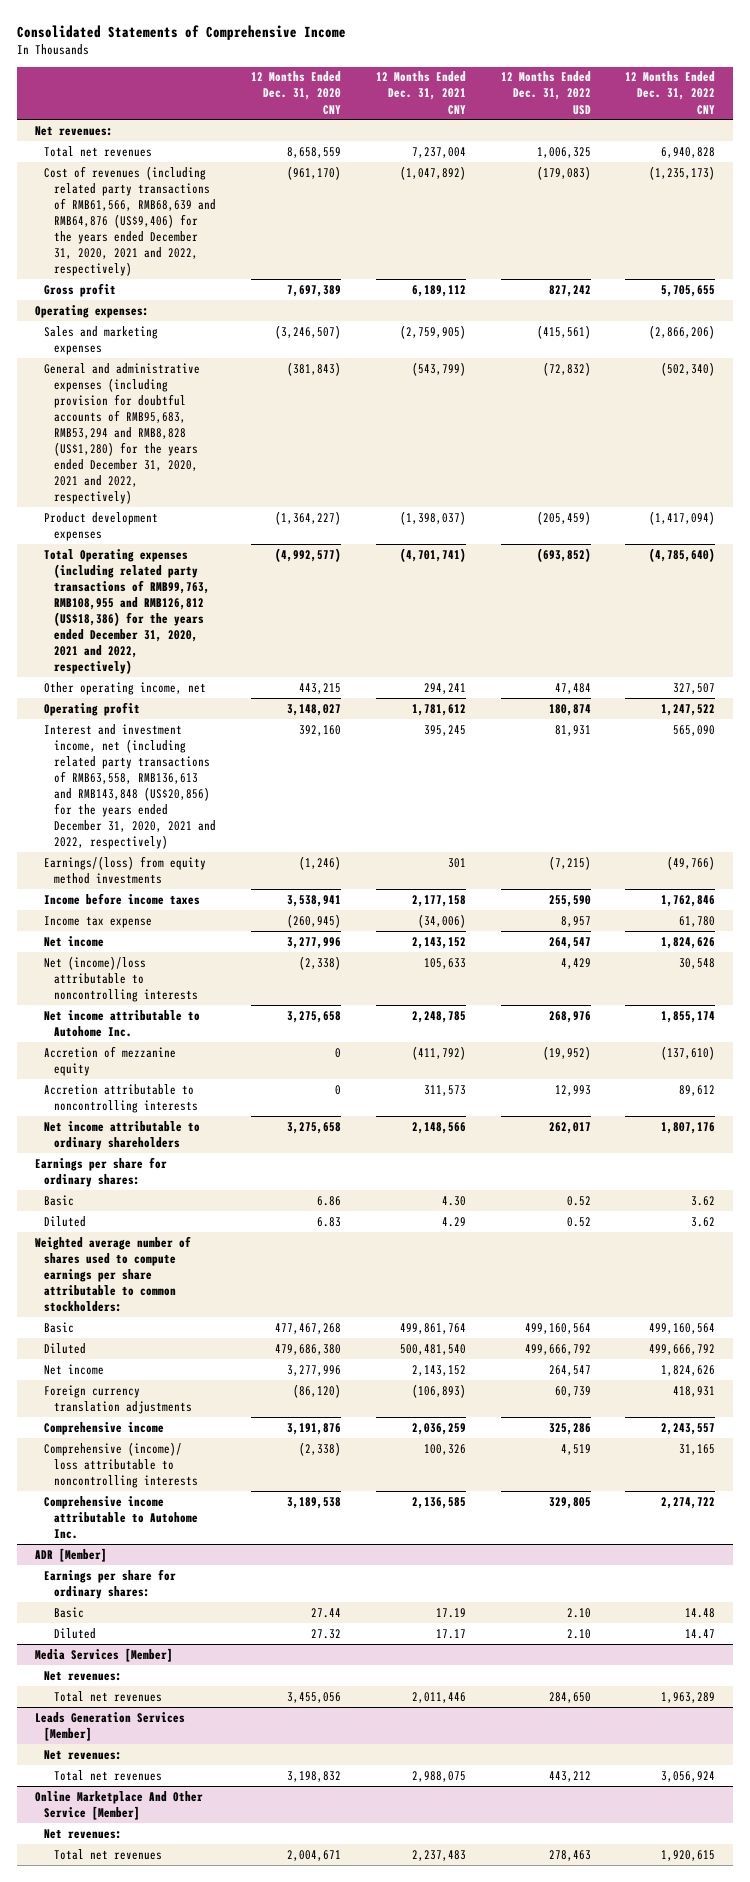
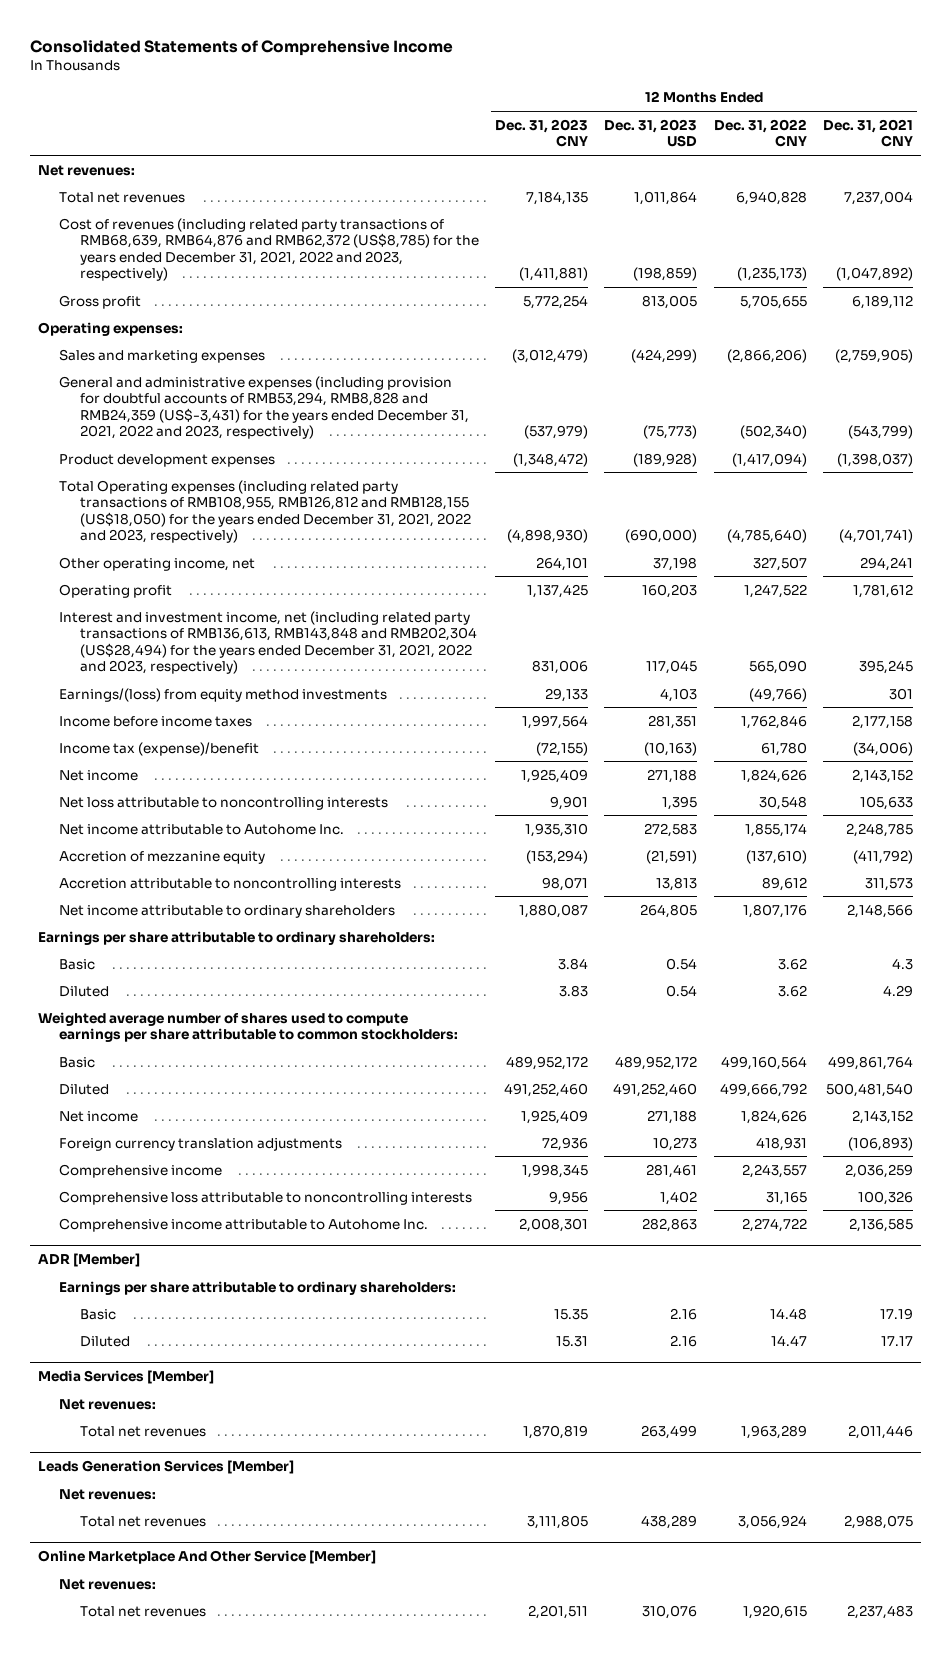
- | 12 Months Ended Dec. 31, 2020 CNY | 12 Months Ended Dec. 31, 2021 CNY | 12 Months Ended Dec. 31, 2022 USD | 12 Months Ended Dec. 31, 2022 CNY
+ | 12 Months Ended Dec. 31, 2023 CNY | 12 Months Ended Dec. 31, 2023 USD | 12 Months Ended Dec. 31, 2022 CNY | 12 Months Ended Dec. 31, 2021 CNY
- Cost of revenues (including related party transactions of RMB61,566, RMB68,639 and RMB64,876 (US$9,406) for the years ended December 31, 2020, 2021 and 2022, respectively) | (961,170) | (1,047,892) | (179,083) | (1,235,173)
+ Cost of revenues (including related party transactions of RMB68,639, RMB64,876 and RMB62,372 (US$8,785) for the years ended December 31, 2021, 2022 and 2023, respectively) | (1,411,881) | (198,859) | (1,235,173) | (1,047,892)
- General and administrative expenses (including provision for doubtful accounts of RMB95,683, RMB53,294 and RMB8,828 (US$1,280) for the years ended December 31, 2020, 2021 and 2022, respectively) | (381,843) | (543,799) | (72,832) | (502,340)
+ General and administrative expenses (including provision for doubtful accounts of RMB53,294, RMB8,828 and RMB24,359 (US$-3,431) for the years ended December 31, 2021, 2022 and 2023, respectively) | (537,979) | (75,773) | (502,340) | (543,799)
- Total Operating expenses (including related party transactions of RMB99,763, RMB108,955 and RMB126,812 (US$18,386) for the years ended December 31, 2020, 2021 and 2022, respectively) | (4,992,577) | (4,701,741) | (693,852) | (4,785,640)
+ Total Operating expenses (including related party transactions of RMB108,955, RMB126,812 and RMB128,155 (US$18,050) for the years ended December 31, 2021, 2022 and 2023, respectively) | (4,898,930) | (690,000) | (4,785,640) | (4,701,741)
- Interest and investment income, net (including related party transactions of RMB63,558, RMB136,613 and RMB143,848 (US$20,856) for the years ended December 31, 2020, 2021 and 2022, respectively) | 392,160 | 395,245 | 81,931 | 565,090
+ Interest and investment income, net (including related party transactions of RMB136,613, RMB143,848 and RMB202,304 (US$28,494) for the years ended December 31, 2021, 2022 and 2023, respectively) | 831,006 | 117,045 | 565,090 | 395,245
- Income tax expense | (260,945) | (34,006) | 8,957 | 61,780
+ Income tax (expense)/benefit | (72,155) | (10,163) | 61,780 | (34,006)
- Net (income)/loss attributable to noncontrolling interests | (2,338) | 105,633 | 4,429 | 30,548
+ Net loss attributable to noncontrolling interests | 9,901 | 1,395 | 30,548 | 105,633
- Earnings per share for ordinary shares:
- Basic | 6.86 | 4.30 | 0.52 | 3.62
+ Earnings per share attributable to ordinary shareholders:
+ Basic | 3.84 | 0.54 | 3.62 | 4.3
- Comprehensive (income)/ loss attributable to noncontrolling interests | (2,338) | 100,326 | 4,519 | 31,165
+ Comprehensive loss attributable to noncontrolling interests | 9,956 | 1,402 | 31,165 | 100,326
@ ADR [Member]
- Earnings per share for ordinary shares:
+ Earnings per share attributable to ordinary shareholders:

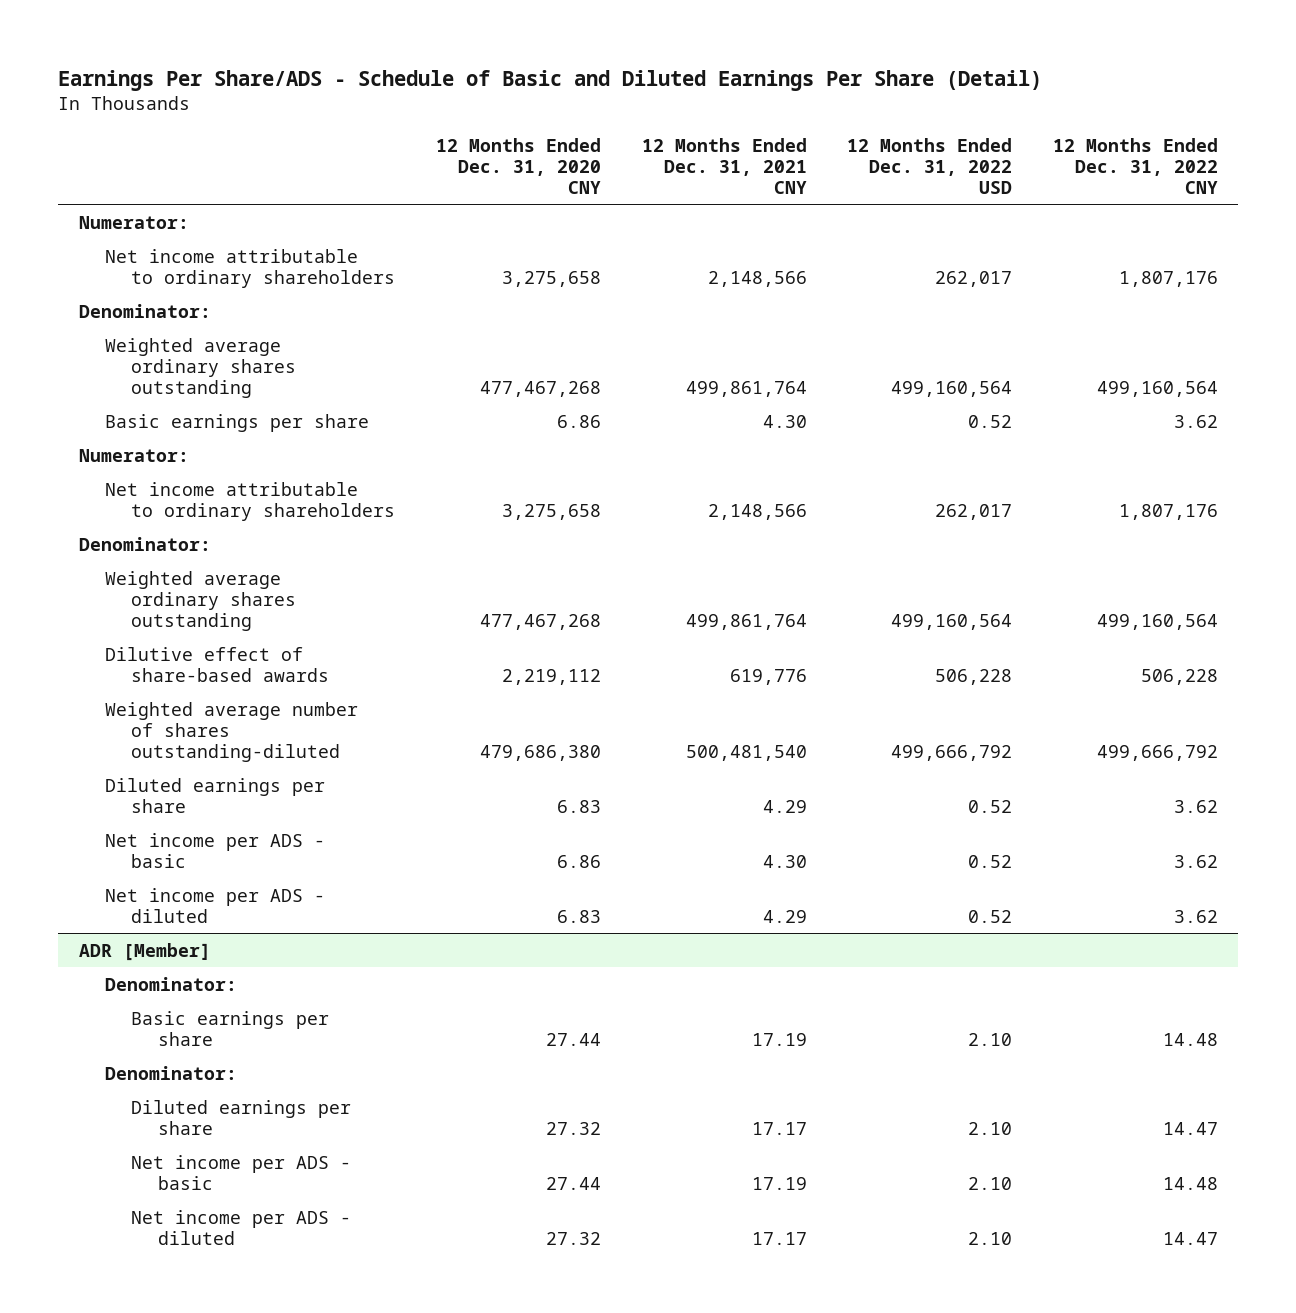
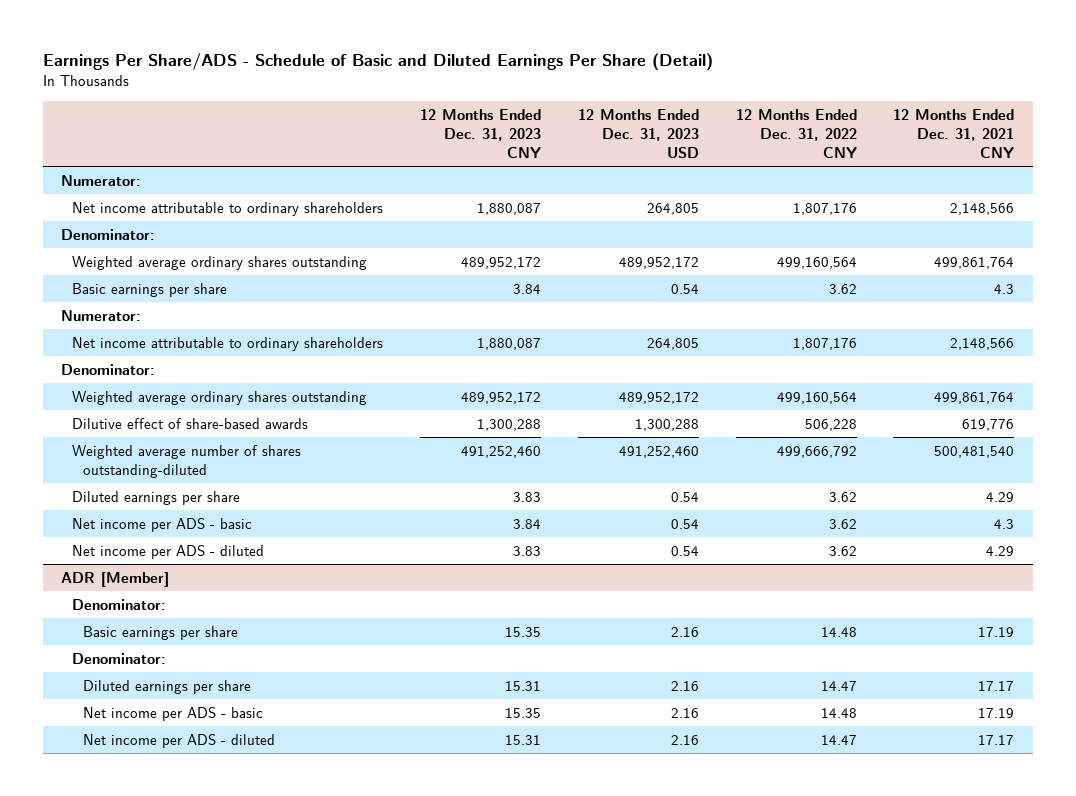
- | 12 Months Ended Dec. 31, 2020 CNY | 12 Months Ended Dec. 31, 2021 CNY | 12 Months Ended Dec. 31, 2022 USD | 12 Months Ended Dec. 31, 2022 CNY
+ | 12 Months Ended Dec. 31, 2023 CNY | 12 Months Ended Dec. 31, 2023 USD | 12 Months Ended Dec. 31, 2022 CNY | 12 Months Ended Dec. 31, 2021 CNY
- Basic earnings per share | 6.86 | 4.30 | 0.52 | 3.62
+ Basic earnings per share | 3.84 | 0.54 | 3.62 | 4.3
- Net income per ADS - basic | 6.86 | 4.30 | 0.52 | 3.62
+ Net income per ADS - basic | 3.84 | 0.54 | 3.62 | 4.3

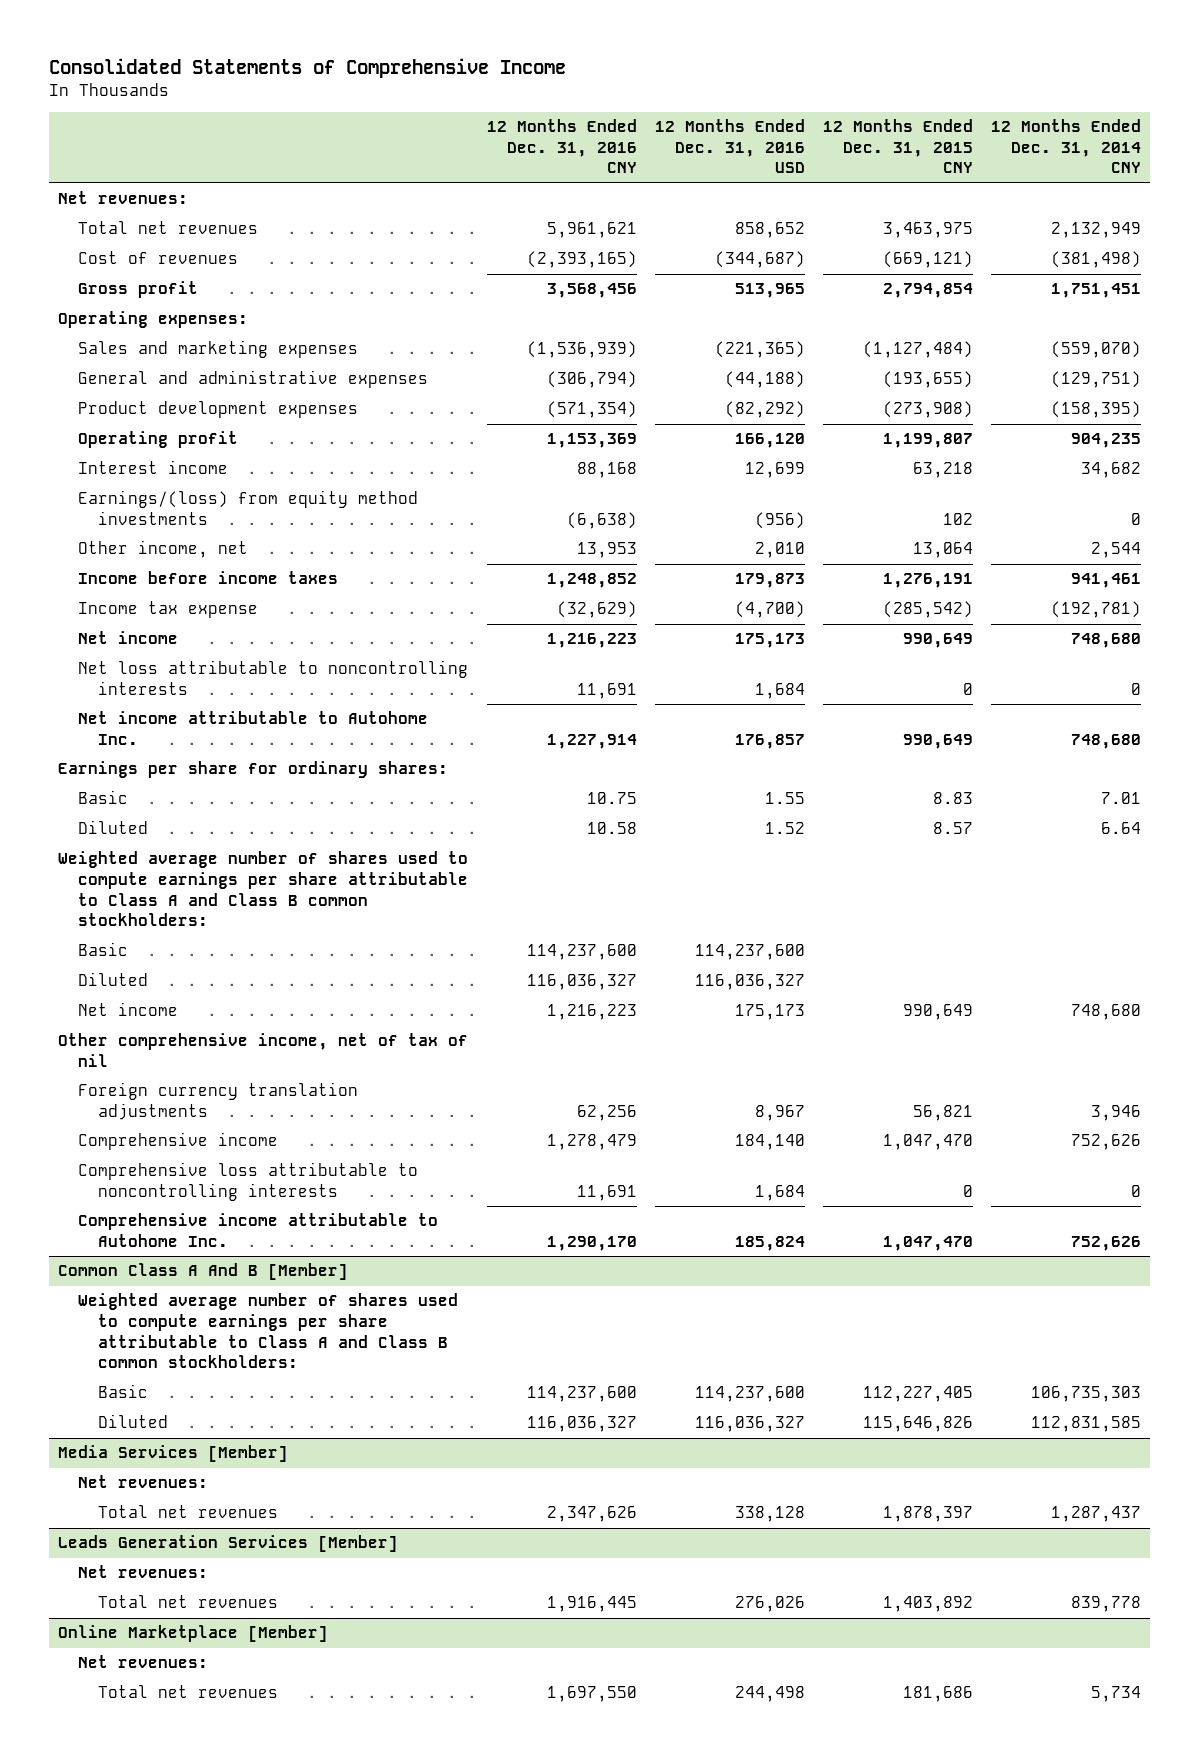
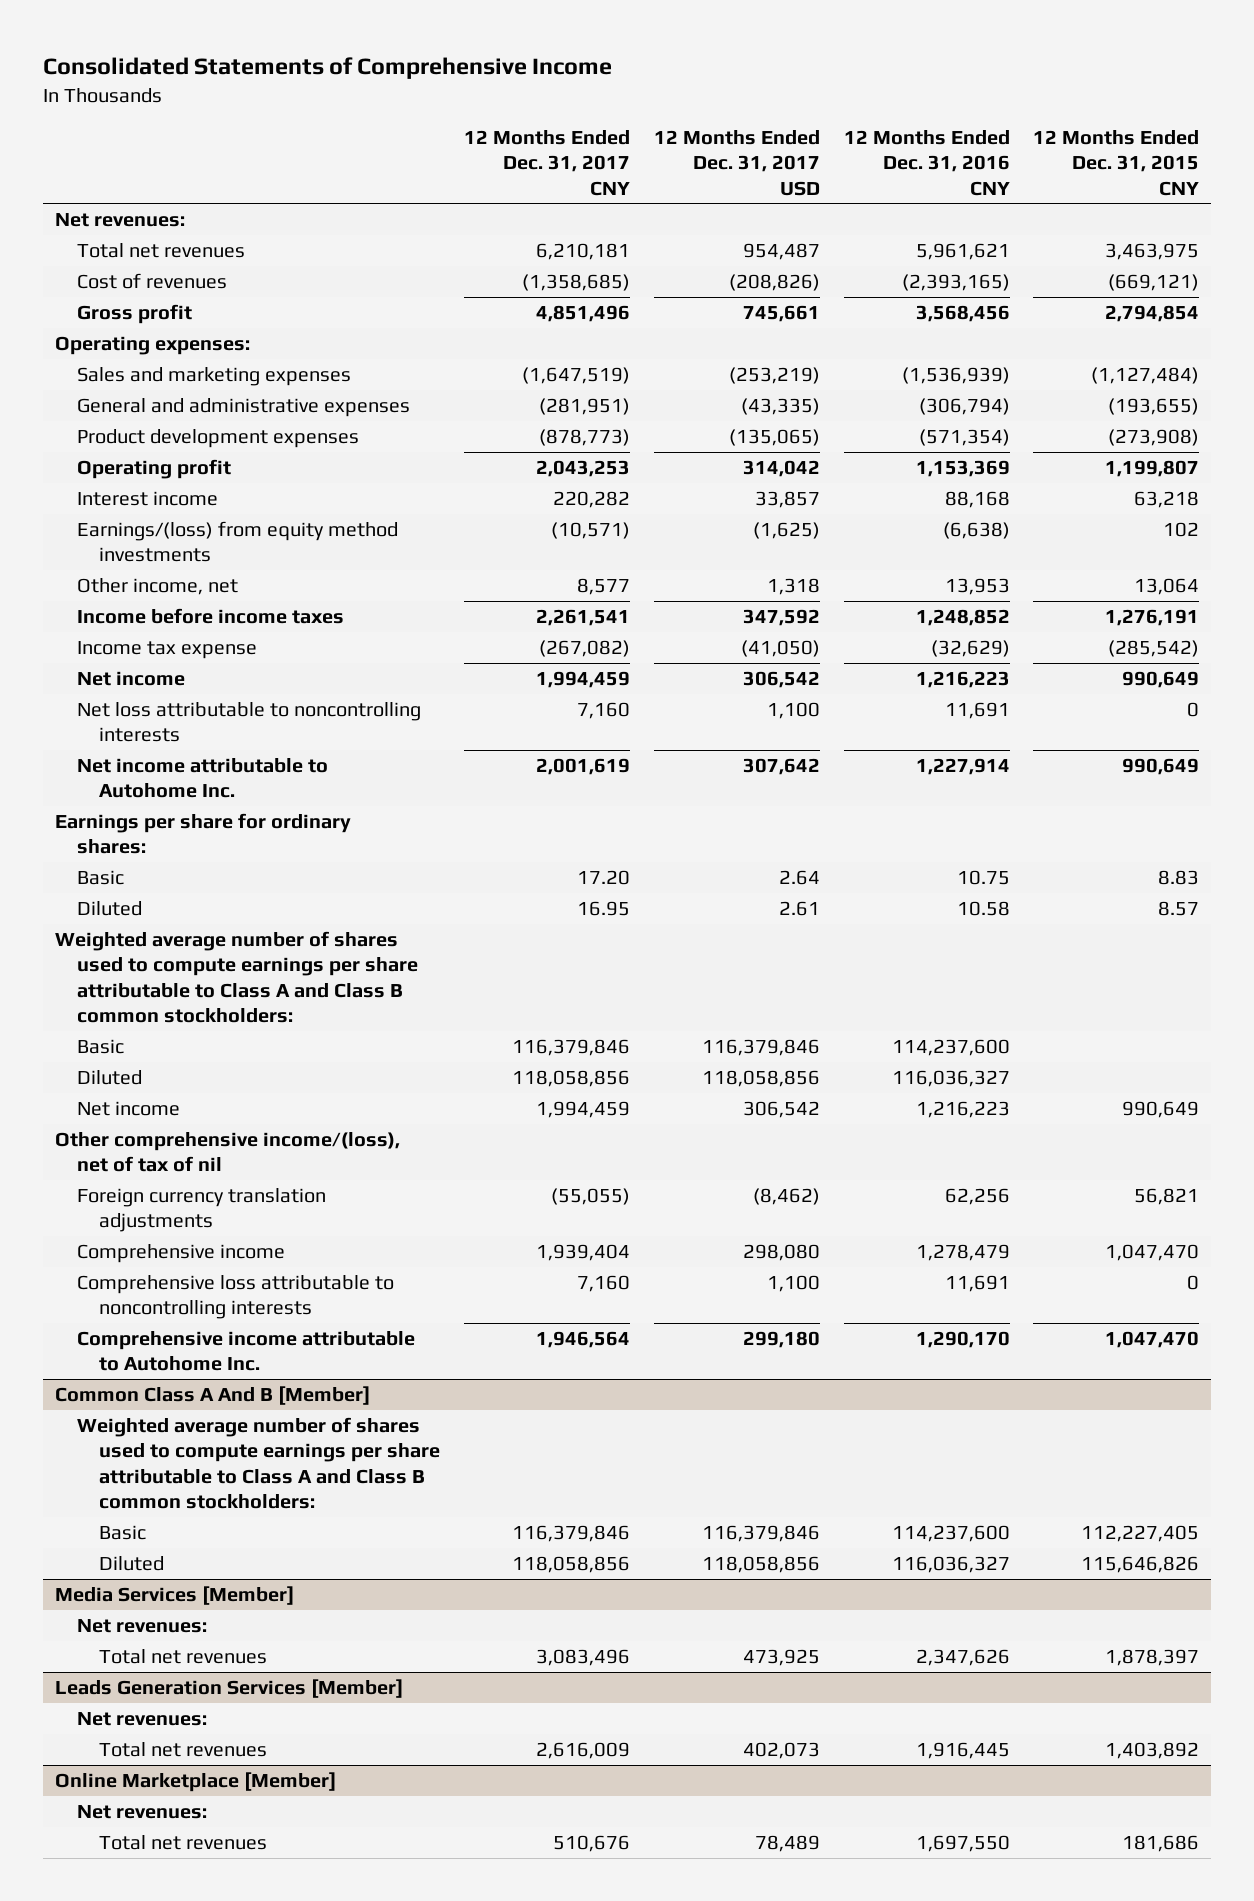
- | 12 Months Ended Dec. 31, 2016 CNY | 12 Months Ended Dec. 31, 2016 USD | 12 Months Ended Dec. 31, 2015 CNY | 12 Months Ended Dec. 31, 2014 CNY
+ | 12 Months Ended Dec. 31, 2017 CNY | 12 Months Ended Dec. 31, 2017 USD | 12 Months Ended Dec. 31, 2016 CNY | 12 Months Ended Dec. 31, 2015 CNY
- Other comprehensive income, net of tax of nil
+ Other comprehensive income/(loss), net of tax of nil

